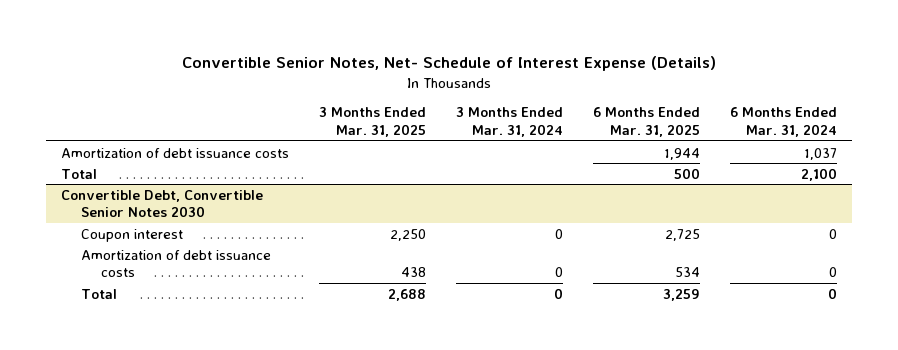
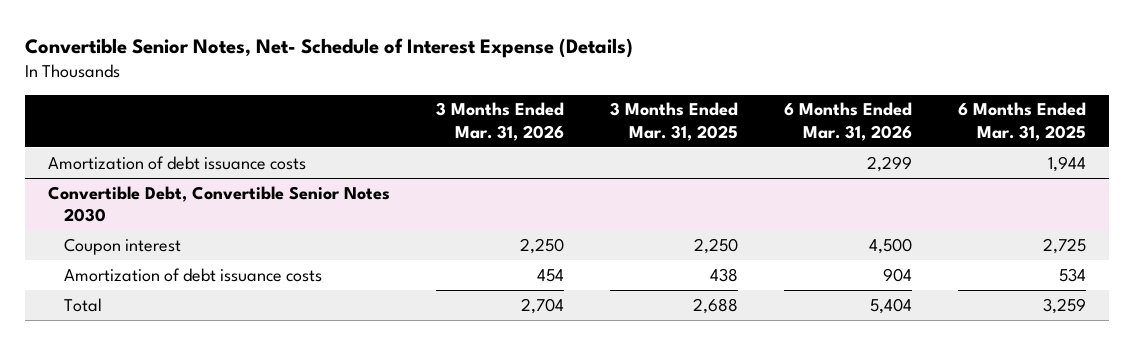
- | 3 Months Ended Mar. 31, 2025 | 3 Months Ended Mar. 31, 2024 | 6 Months Ended Mar. 31, 2025 | 6 Months Ended Mar. 31, 2024
+ | 3 Months Ended Mar. 31, 2026 | 3 Months Ended Mar. 31, 2025 | 6 Months Ended Mar. 31, 2026 | 6 Months Ended Mar. 31, 2025
- Total | | | 500 | 2,100

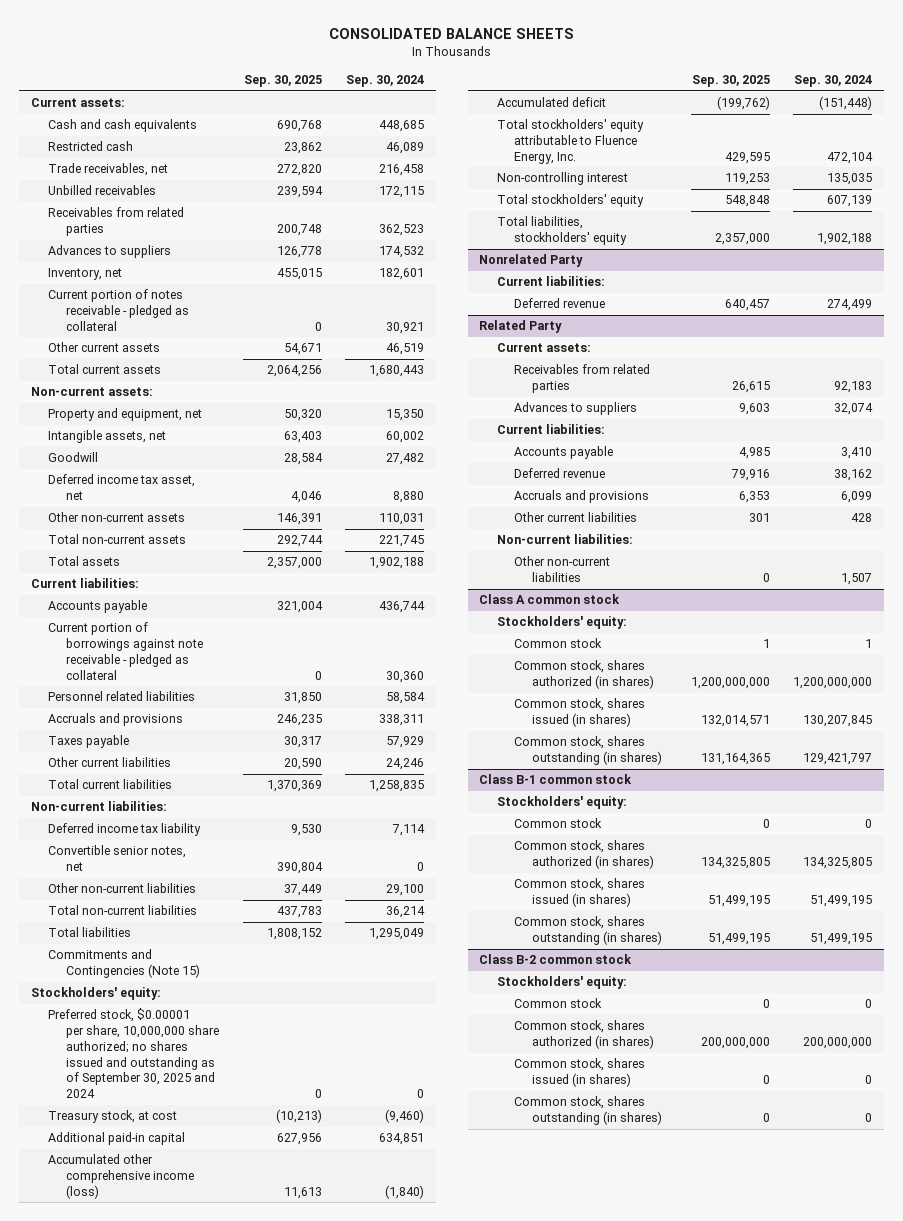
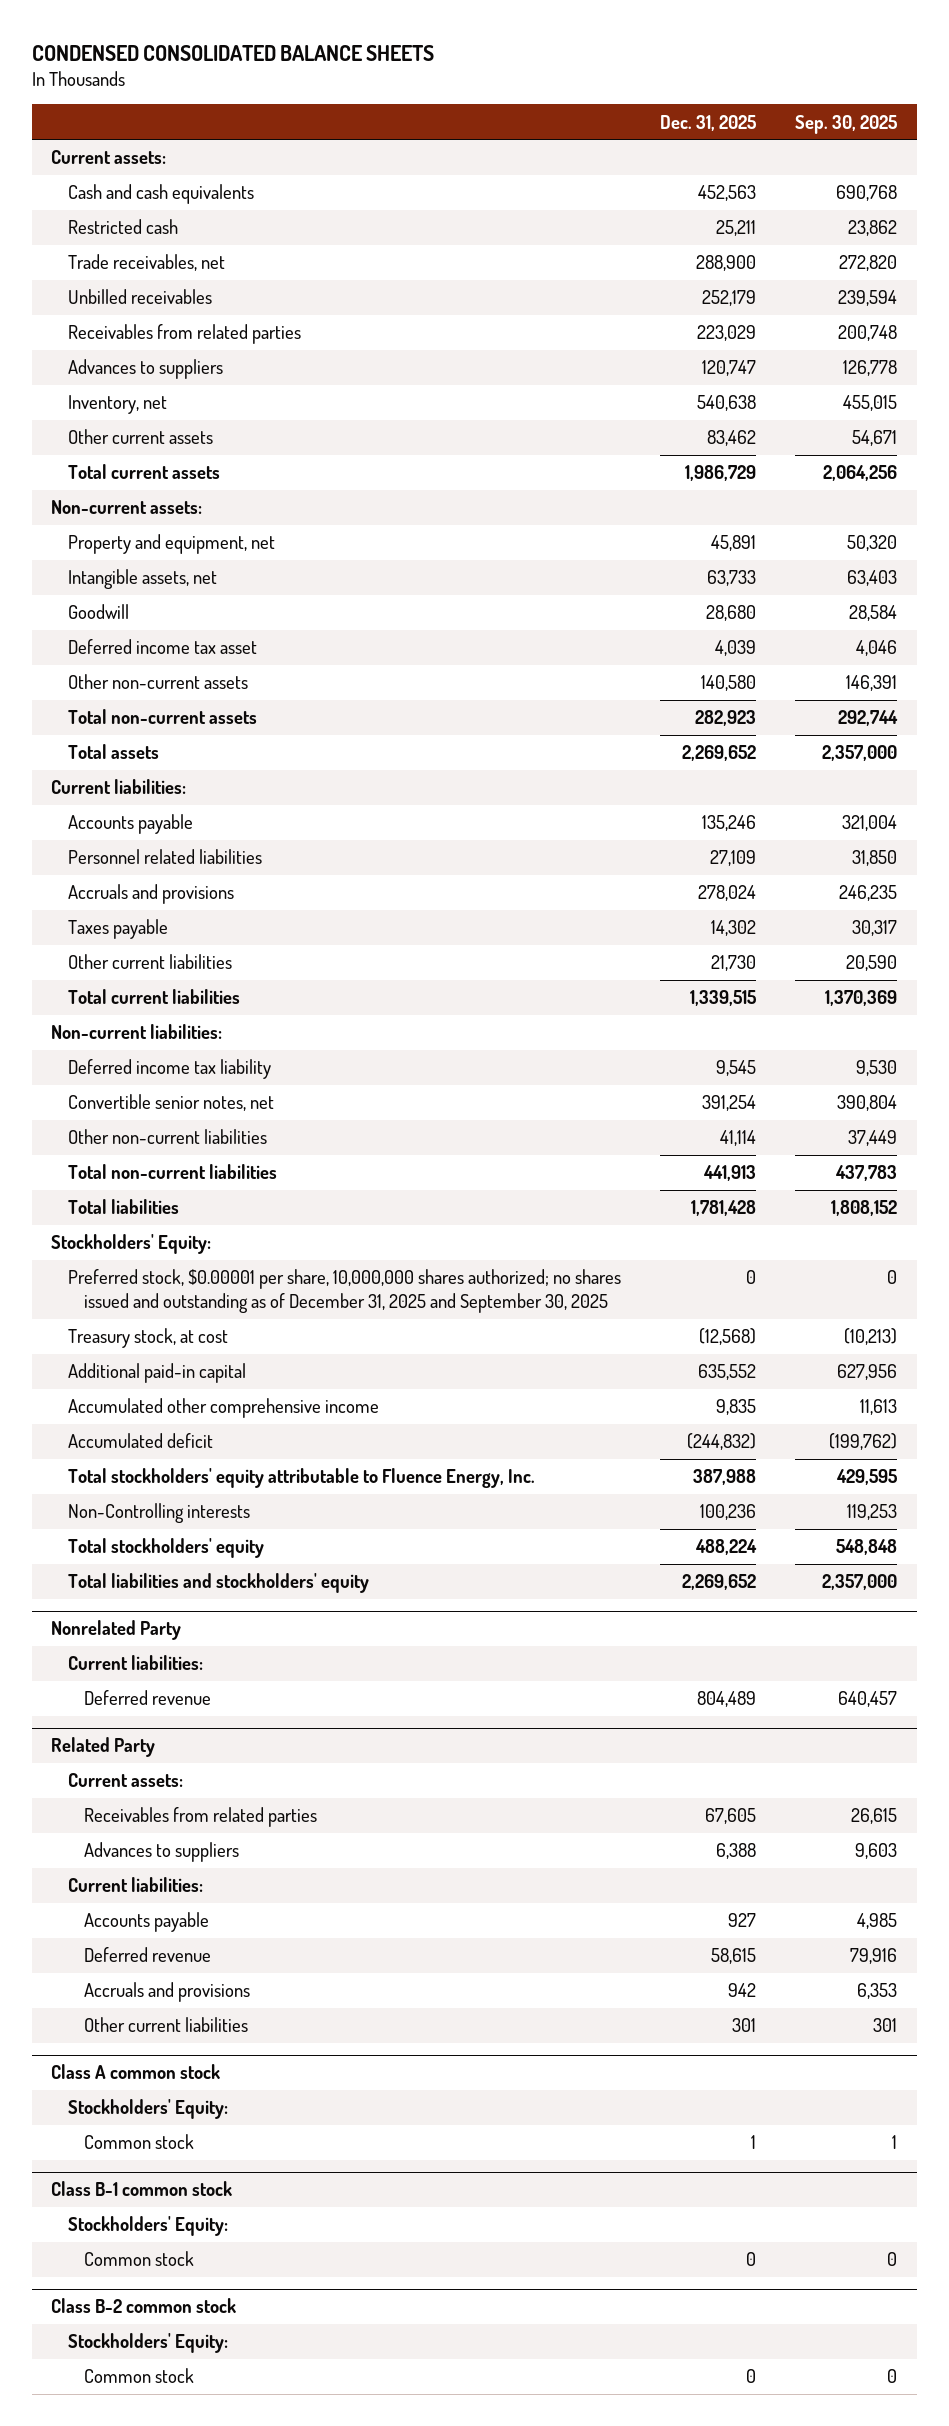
- CONSOLIDATED BALANCE SHEETS
+ CONDENSED CONSOLIDATED BALANCE SHEETS
- | Sep. 30, 2025 | Sep. 30, 2024
+ | Dec. 31, 2025 | Sep. 30, 2025
- Current portion of notes receivable - pledged as collateral | 0 | 30,921
- Deferred income tax asset, net | 4,046 | 8,880
+ Deferred income tax asset | 4,039 | 4,046
- Current portion of borrowings against note receivable - pledged as collateral | 0 | 30,360
- Commitments and Contingencies (Note 15)
- Stockholders' equity:
- Preferred stock, $0.00001 per share, 10,000,000 share authorized; no shares issued and outstanding as of September 30, 2025 and 2024 | 0 | 0
+ Stockholders' Equity:
+ Preferred stock, $0.00001 per share, 10,000,000 shares authorized; no shares issued and outstanding as of December 31, 2025 and September 30, 2025 | 0 | 0
- Accumulated other comprehensive income (loss) | 11,613 | (1,840)
+ Accumulated other comprehensive income | 9,835 | 11,613
- Non-controlling interest | 119,253 | 135,035
+ Non-Controlling interests | 100,236 | 119,253
- Total liabilities, stockholders' equity | 2,357,000 | 1,902,188
+ Total liabilities and stockholders' equity | 2,269,652 | 2,357,000
@ Related Party
- Non-current liabilities:
- Other non-current liabilities | 0 | 1,507
@ Class A common stock
- Stockholders' equity:
+ Stockholders' Equity:
- Common stock, shares authorized (in shares) | 1,200,000,000 | 1,200,000,000
- Common stock, shares issued (in shares) | 132,014,571 | 130,207,845
- Common stock, shares outstanding (in shares) | 131,164,365 | 129,421,797
@ Class B-1 common stock
- Stockholders' equity:
+ Stockholders' Equity:
- Common stock, shares authorized (in shares) | 134,325,805 | 134,325,805
- Common stock, shares issued (in shares) | 51,499,195 | 51,499,195
- Common stock, shares outstanding (in shares) | 51,499,195 | 51,499,195
@ Class B-2 common stock
- Stockholders' equity:
+ Stockholders' Equity:
- Common stock, shares authorized (in shares) | 200,000,000 | 200,000,000
- Common stock, shares issued (in shares) | 0 | 0
- Common stock, shares outstanding (in shares) | 0 | 0

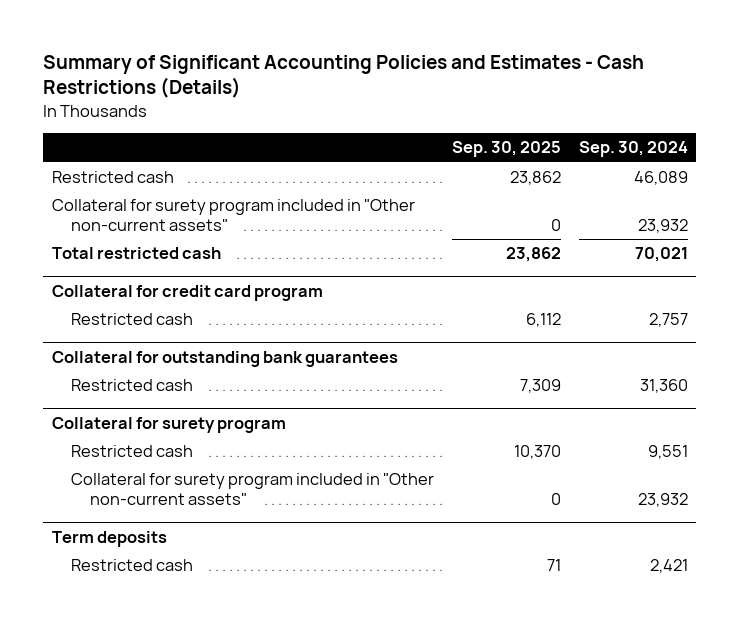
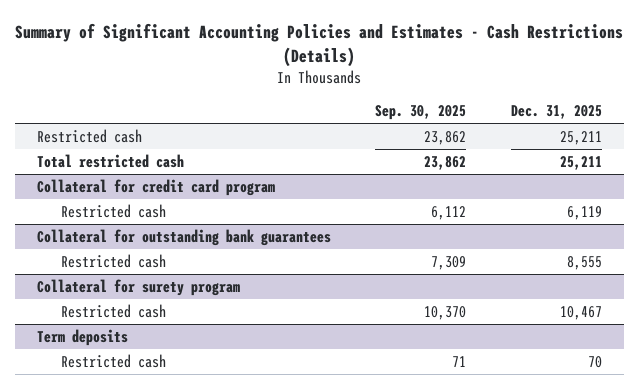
- | Sep. 30, 2025 | Sep. 30, 2024
+ | Sep. 30, 2025 | Dec. 31, 2025
- Collateral for surety program included in "Other non-current assets" | 0 | 23,932
@ Collateral for surety program
- Collateral for surety program included in "Other non-current assets" | 0 | 23,932

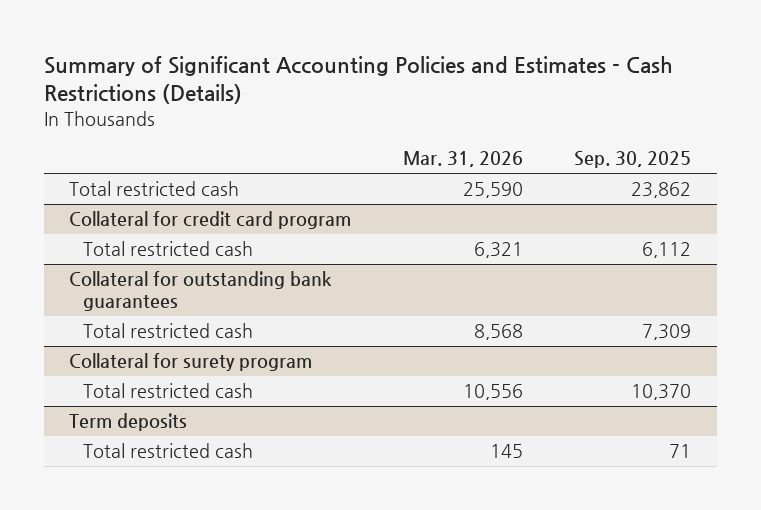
- | Sep. 30, 2025 | Dec. 31, 2025
+ | Mar. 31, 2026 | Sep. 30, 2025
- Restricted cash | 23,862 | 25,211
@ Collateral for credit card program
- Restricted cash | 6,112 | 6,119
+ Total restricted cash | 6,321 | 6,112
@ Collateral for outstanding bank guarantees
- Restricted cash | 7,309 | 8,555
+ Total restricted cash | 8,568 | 7,309
@ Collateral for surety program
- Restricted cash | 10,370 | 10,467
+ Total restricted cash | 10,556 | 10,370
@ Term deposits
- Restricted cash | 71 | 70
+ Total restricted cash | 145 | 71

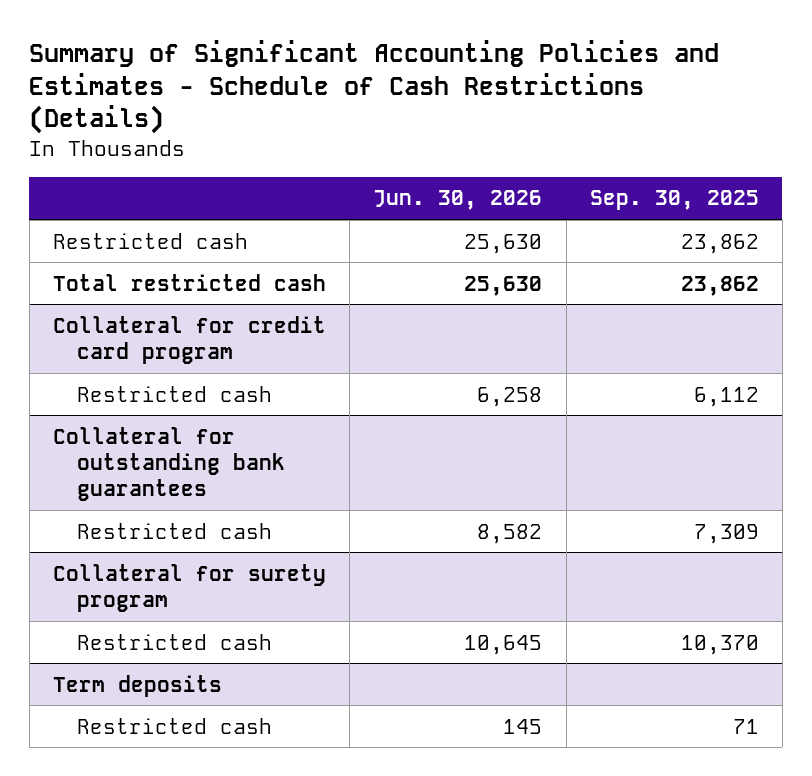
- Summary of Significant Accounting Policies and Estimates - Cash Restrictions (Details)
+ Summary of Significant Accounting Policies and Estimates - Schedule of Cash Restrictions (Details)
- | Mar. 31, 2026 | Sep. 30, 2025
+ | Jun. 30, 2026 | Sep. 30, 2025
+ Restricted cash | 25,630 | 23,862
@ Collateral for credit card program
- Total restricted cash | 6,321 | 6,112
+ Restricted cash | 6,258 | 6,112
@ Collateral for outstanding bank guarantees
- Total restricted cash | 8,568 | 7,309
+ Restricted cash | 8,582 | 7,309
@ Collateral for surety program
- Total restricted cash | 10,556 | 10,370
+ Restricted cash | 10,645 | 10,370
@ Term deposits
- Total restricted cash | 145 | 71
+ Restricted cash | 145 | 71

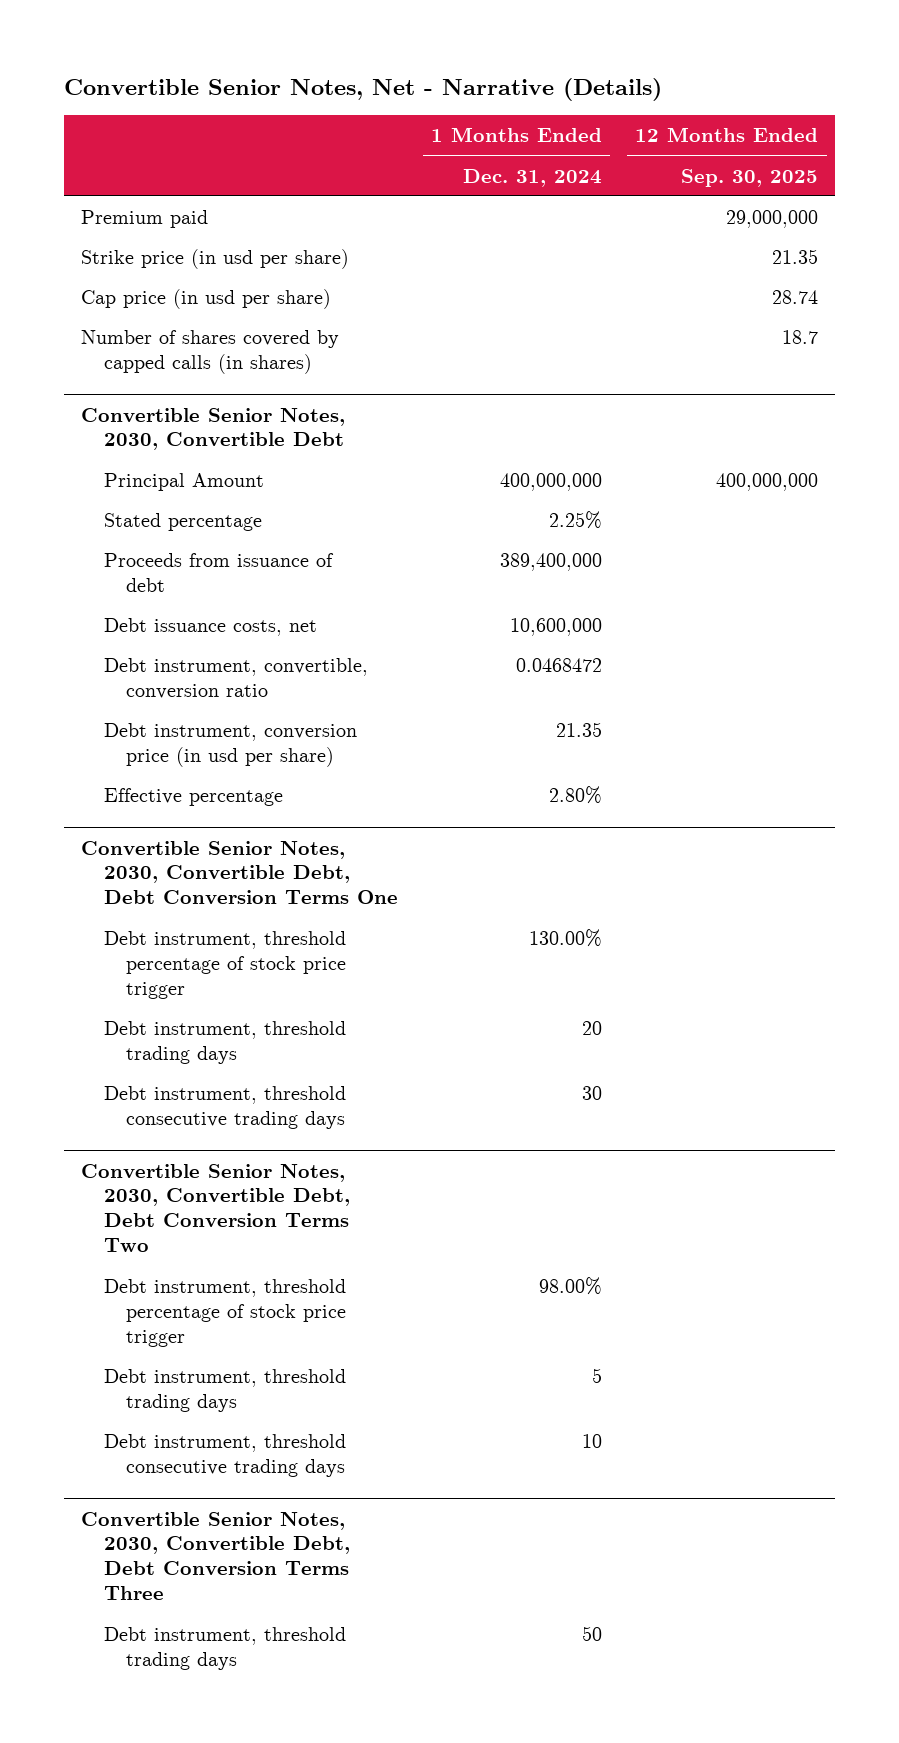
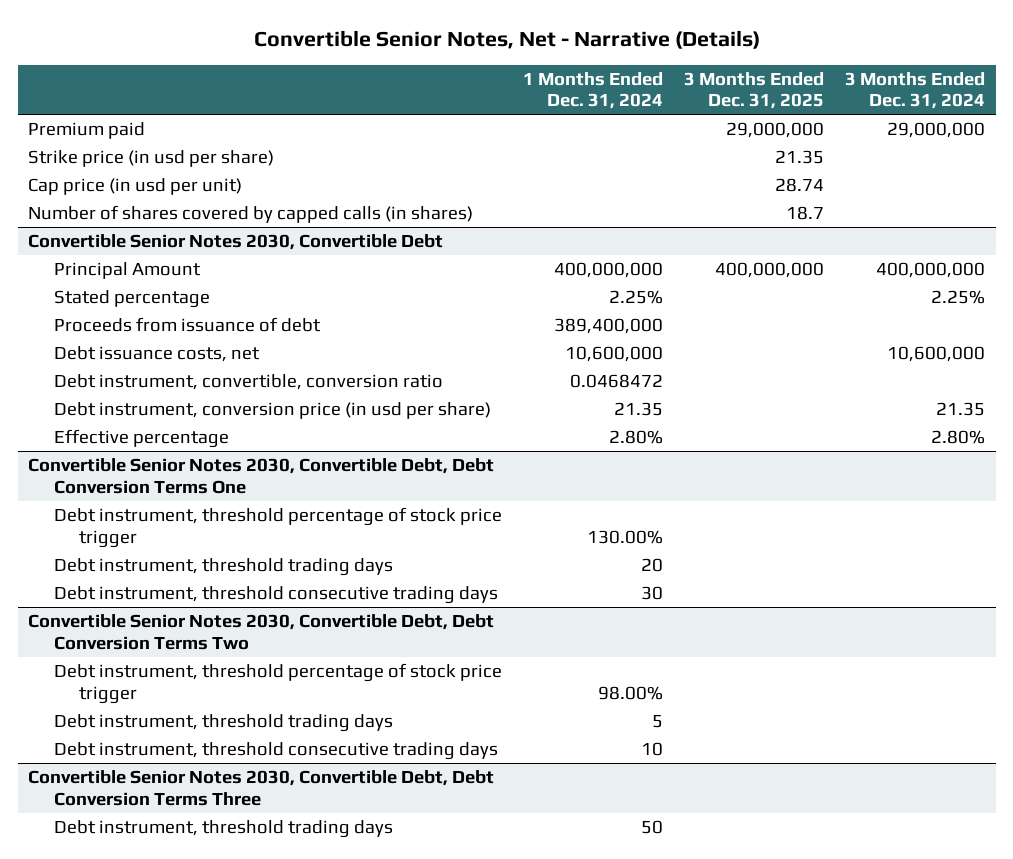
- | 1 Months Ended Dec. 31, 2024 | 12 Months Ended Sep. 30, 2025
+ | 1 Months Ended Dec. 31, 2024 | 3 Months Ended Dec. 31, 2025 | 3 Months Ended Dec. 31, 2024
- Cap price (in usd per share) | | 28.74
+ Cap price (in usd per unit) | | 28.74 |
- Convertible Senior Notes, 2030, Convertible Debt
+ Convertible Senior Notes 2030, Convertible Debt
- Convertible Senior Notes, 2030, Convertible Debt, Debt Conversion Terms One
+ Convertible Senior Notes 2030, Convertible Debt, Debt Conversion Terms One
- Convertible Senior Notes, 2030, Convertible Debt, Debt Conversion Terms Two
+ Convertible Senior Notes 2030, Convertible Debt, Debt Conversion Terms Two
- Convertible Senior Notes, 2030, Convertible Debt, Debt Conversion Terms Three
+ Convertible Senior Notes 2030, Convertible Debt, Debt Conversion Terms Three

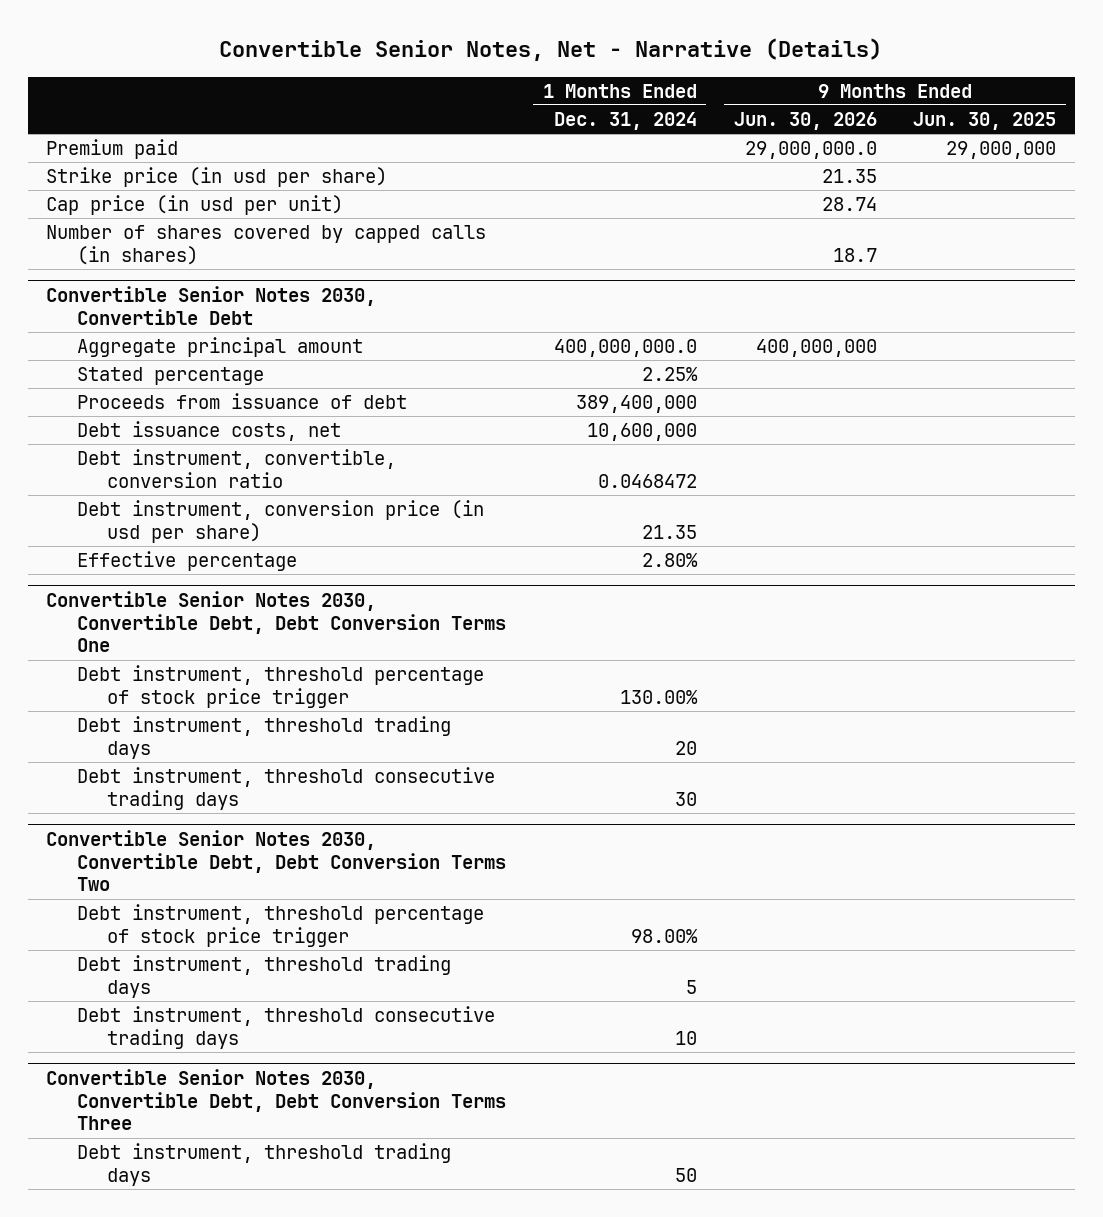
- | 1 Months Ended Dec. 31, 2024 | 3 Months Ended Dec. 31, 2025 | 3 Months Ended Dec. 31, 2024
+ | 1 Months Ended Dec. 31, 2024 | 9 Months Ended Jun. 30, 2026 | 9 Months Ended Jun. 30, 2025
@ Convertible Senior Notes 2030, Convertible Debt
- Principal Amount | 400,000,000 | 400,000,000 | 400,000,000
+ Aggregate principal amount | 400,000,000.0 | 400,000,000 |

